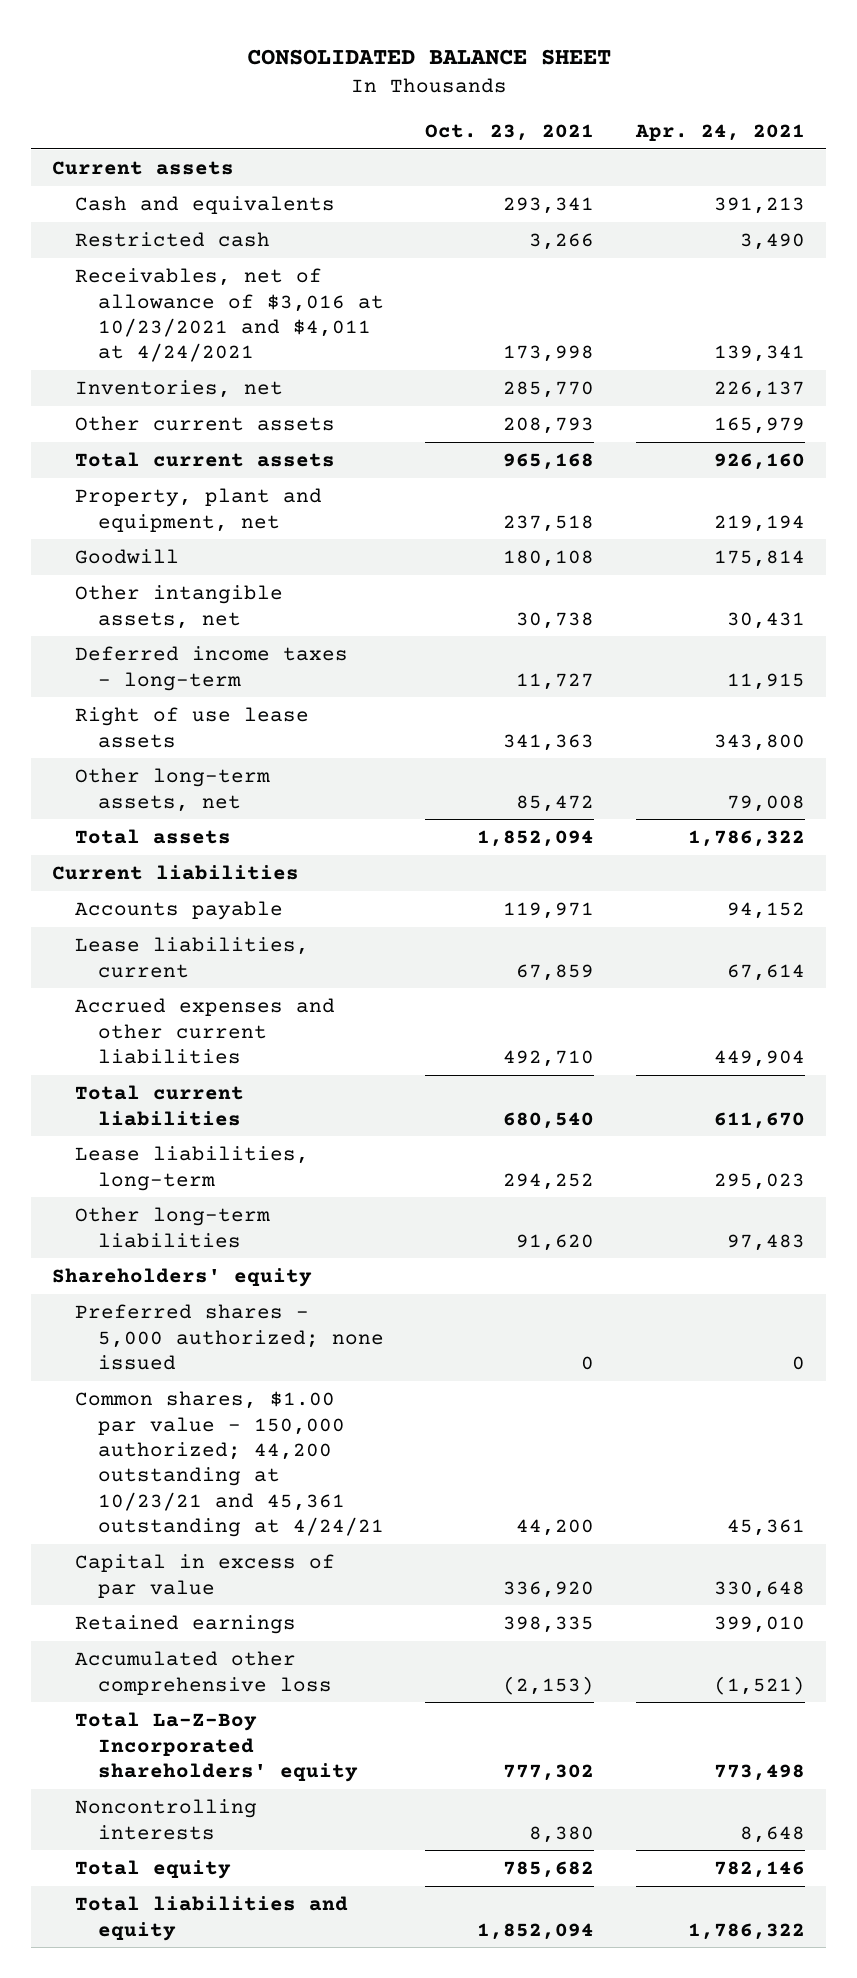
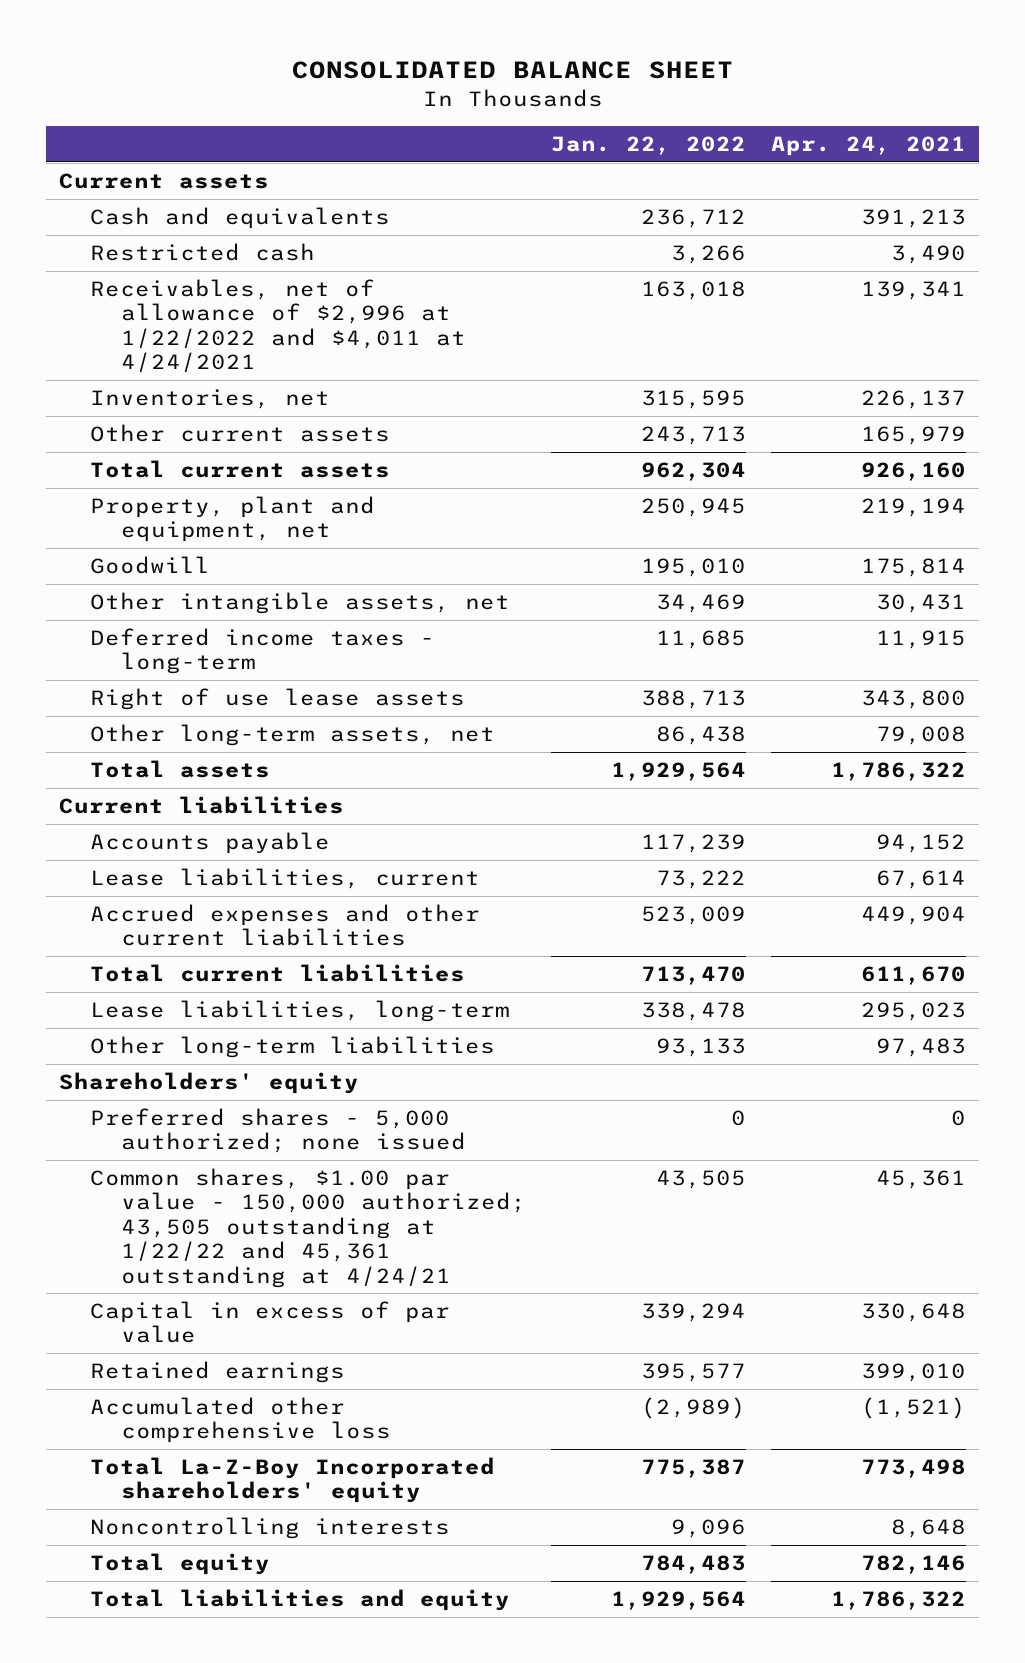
- | Oct. 23, 2021 | Apr. 24, 2021
+ | Jan. 22, 2022 | Apr. 24, 2021
- Receivables, net of allowance of $3,016 at 10/23/2021 and $4,011 at 4/24/2021 | 173,998 | 139,341
+ Receivables, net of allowance of $2,996 at 1/22/2022 and $4,011 at 4/24/2021 | 163,018 | 139,341
- Common shares, $1.00 par value - 150,000 authorized; 44,200 outstanding at 10/23/21 and 45,361 outstanding at 4/24/21 | 44,200 | 45,361
+ Common shares, $1.00 par value - 150,000 authorized; 43,505 outstanding at 1/22/22 and 45,361 outstanding at 4/24/21 | 43,505 | 45,361

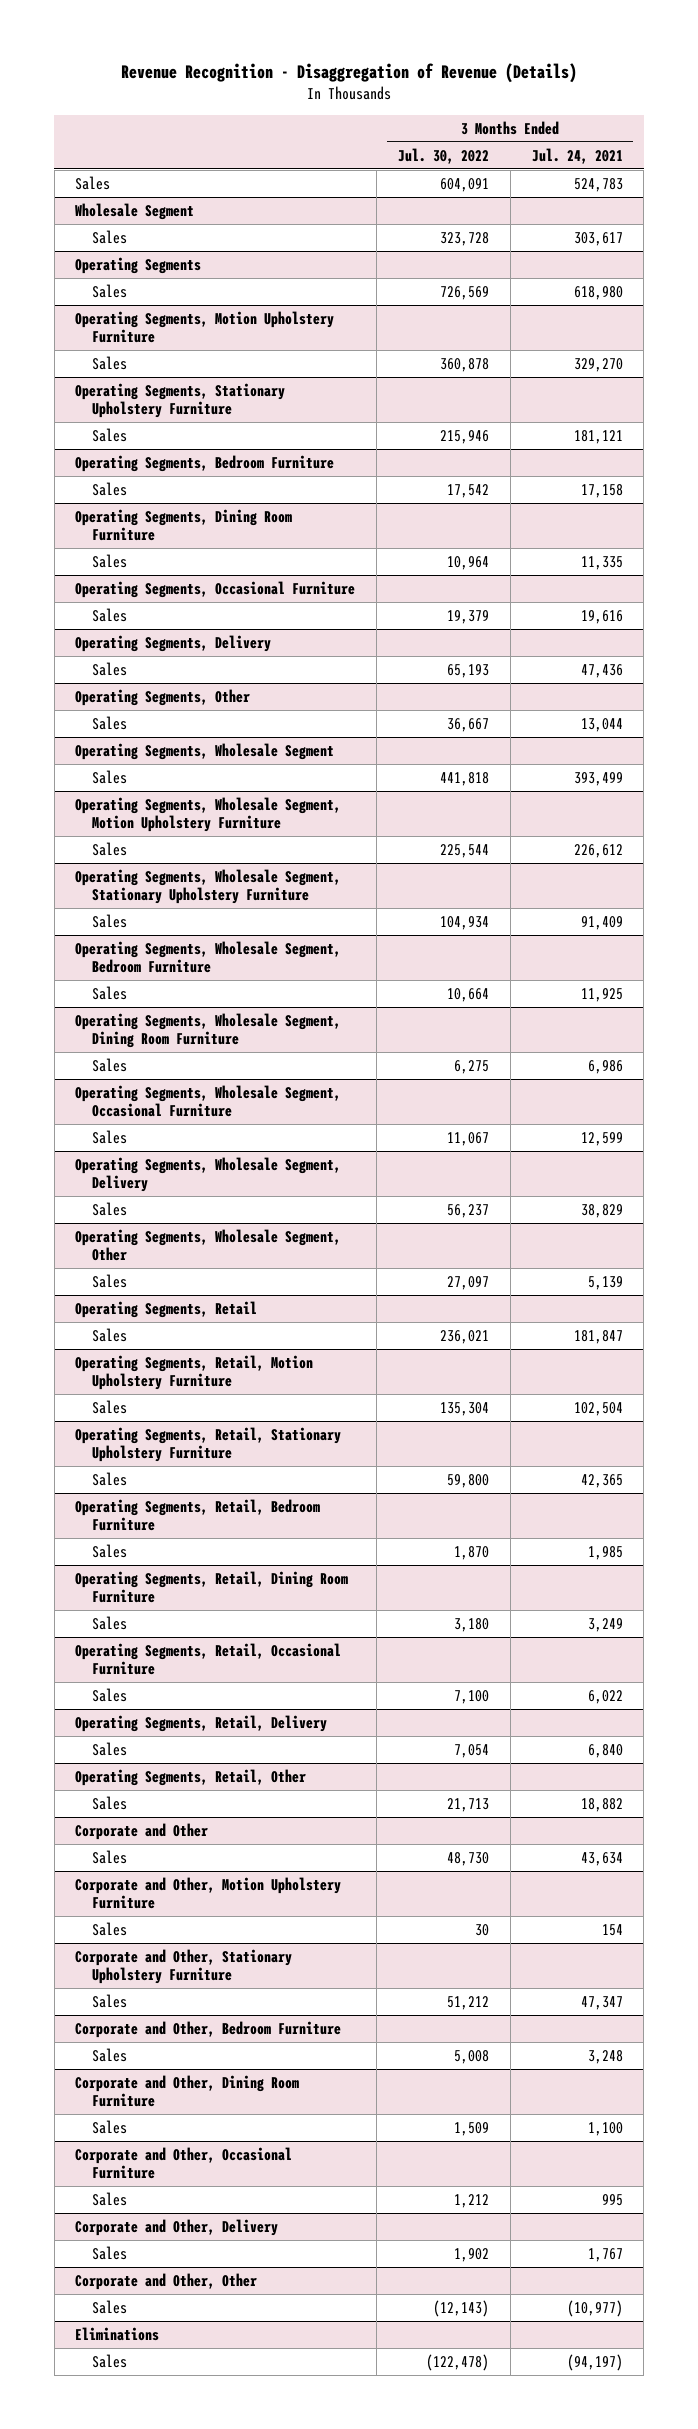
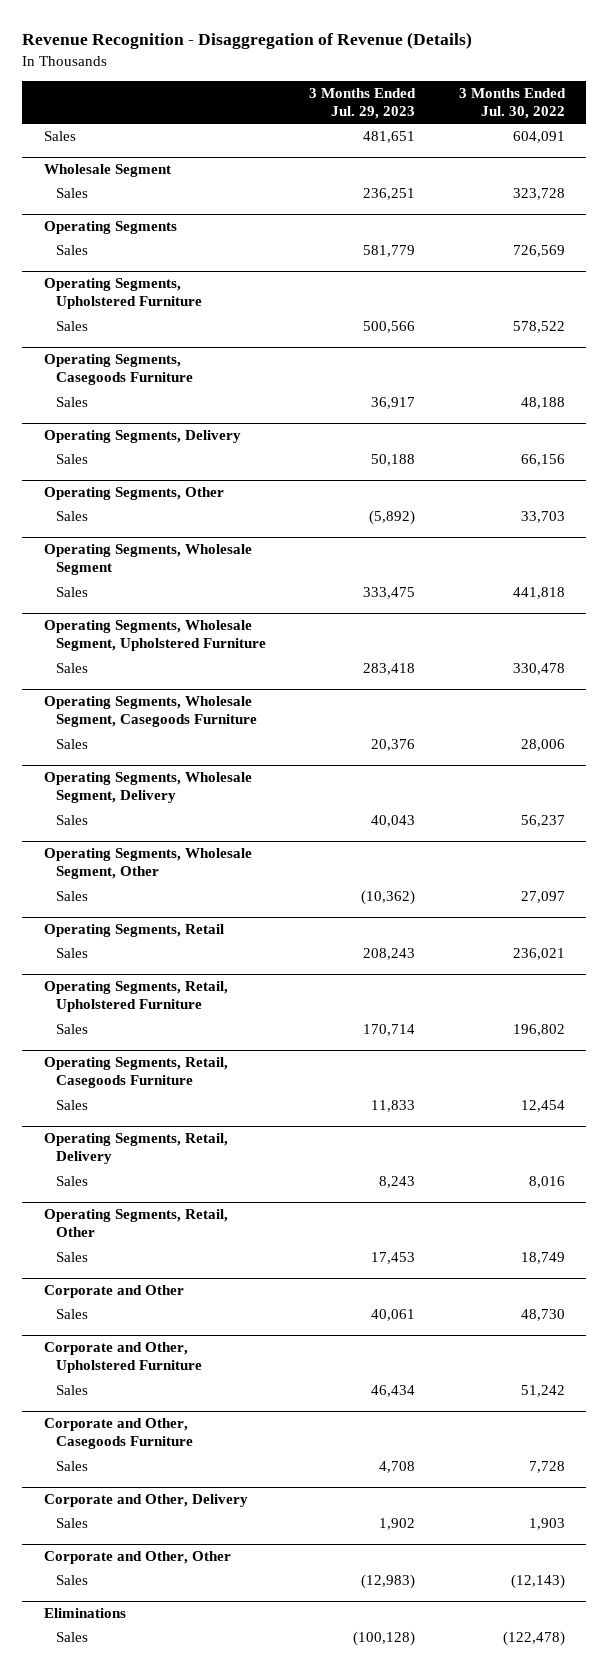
- | 3 Months Ended Jul. 30, 2022 | 3 Months Ended Jul. 24, 2021
+ | 3 Months Ended Jul. 29, 2023 | 3 Months Ended Jul. 30, 2022
- Operating Segments, Motion Upholstery Furniture
- Sales | 360,878 | 329,270
- Operating Segments, Stationary Upholstery Furniture
- Sales | 215,946 | 181,121
- Operating Segments, Bedroom Furniture
- Sales | 17,542 | 17,158
- Operating Segments, Dining Room Furniture
- Sales | 10,964 | 11,335
- Operating Segments, Occasional Furniture
- Sales | 19,379 | 19,616
+ Operating Segments, Upholstered Furniture
+ Sales | 500,566 | 578,522
+ Operating Segments, Casegoods Furniture
+ Sales | 36,917 | 48,188
@ Operating Segments, Delivery
- Sales | 65,193 | 47,436
+ Sales | 50,188 | 66,156
@ Operating Segments, Other
- Sales | 36,667 | 13,044
+ Sales | (5,892) | 33,703
- Operating Segments, Wholesale Segment, Motion Upholstery Furniture
- Sales | 225,544 | 226,612
- Operating Segments, Wholesale Segment, Stationary Upholstery Furniture
- Sales | 104,934 | 91,409
- Operating Segments, Wholesale Segment, Bedroom Furniture
- Sales | 10,664 | 11,925
- Operating Segments, Wholesale Segment, Dining Room Furniture
- Sales | 6,275 | 6,986
- Operating Segments, Wholesale Segment, Occasional Furniture
- Sales | 11,067 | 12,599
+ Operating Segments, Wholesale Segment, Upholstered Furniture
+ Sales | 283,418 | 330,478
+ Operating Segments, Wholesale Segment, Casegoods Furniture
+ Sales | 20,376 | 28,006
- Operating Segments, Retail, Motion Upholstery Furniture
- Sales | 135,304 | 102,504
- Operating Segments, Retail, Stationary Upholstery Furniture
- Sales | 59,800 | 42,365
- Operating Segments, Retail, Bedroom Furniture
- Sales | 1,870 | 1,985
- Operating Segments, Retail, Dining Room Furniture
- Sales | 3,180 | 3,249
- Operating Segments, Retail, Occasional Furniture
- Sales | 7,100 | 6,022
+ Operating Segments, Retail, Upholstered Furniture
+ Sales | 170,714 | 196,802
+ Operating Segments, Retail, Casegoods Furniture
+ Sales | 11,833 | 12,454
@ Operating Segments, Retail, Delivery
- Sales | 7,054 | 6,840
+ Sales | 8,243 | 8,016
@ Operating Segments, Retail, Other
- Sales | 21,713 | 18,882
+ Sales | 17,453 | 18,749
- Corporate and Other, Motion Upholstery Furniture
- Sales | 30 | 154
- Corporate and Other, Stationary Upholstery Furniture
- Sales | 51,212 | 47,347
- Corporate and Other, Bedroom Furniture
- Sales | 5,008 | 3,248
- Corporate and Other, Dining Room Furniture
- Sales | 1,509 | 1,100
- Corporate and Other, Occasional Furniture
- Sales | 1,212 | 995
+ Corporate and Other, Upholstered Furniture
+ Sales | 46,434 | 51,242
+ Corporate and Other, Casegoods Furniture
+ Sales | 4,708 | 7,728
@ Corporate and Other, Delivery
- Sales | 1,902 | 1,767
+ Sales | 1,902 | 1,903

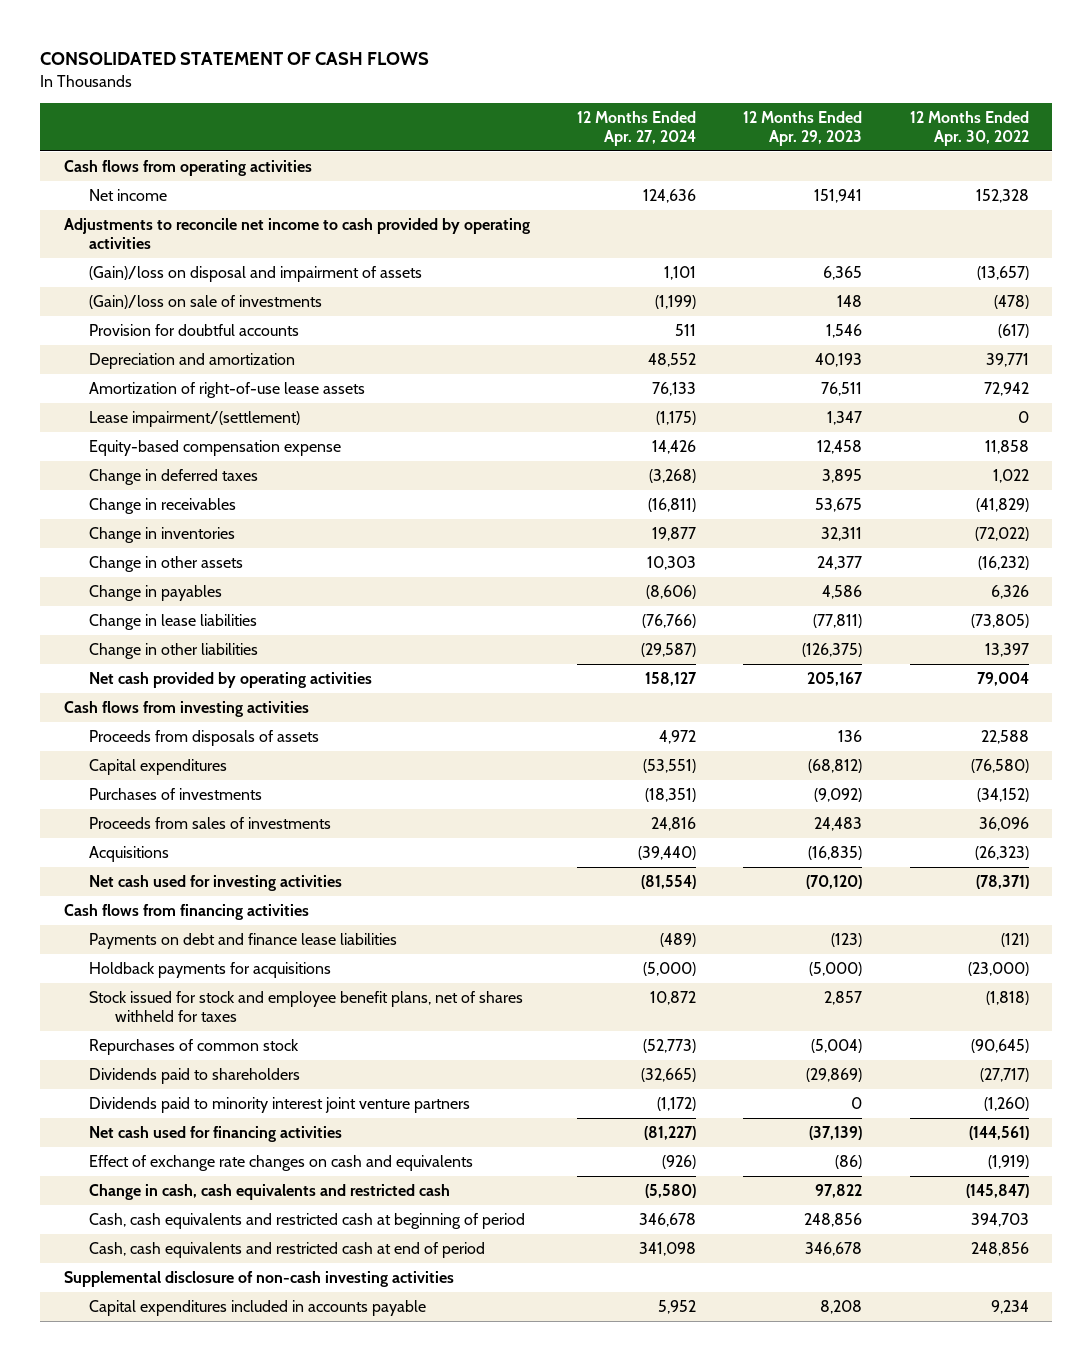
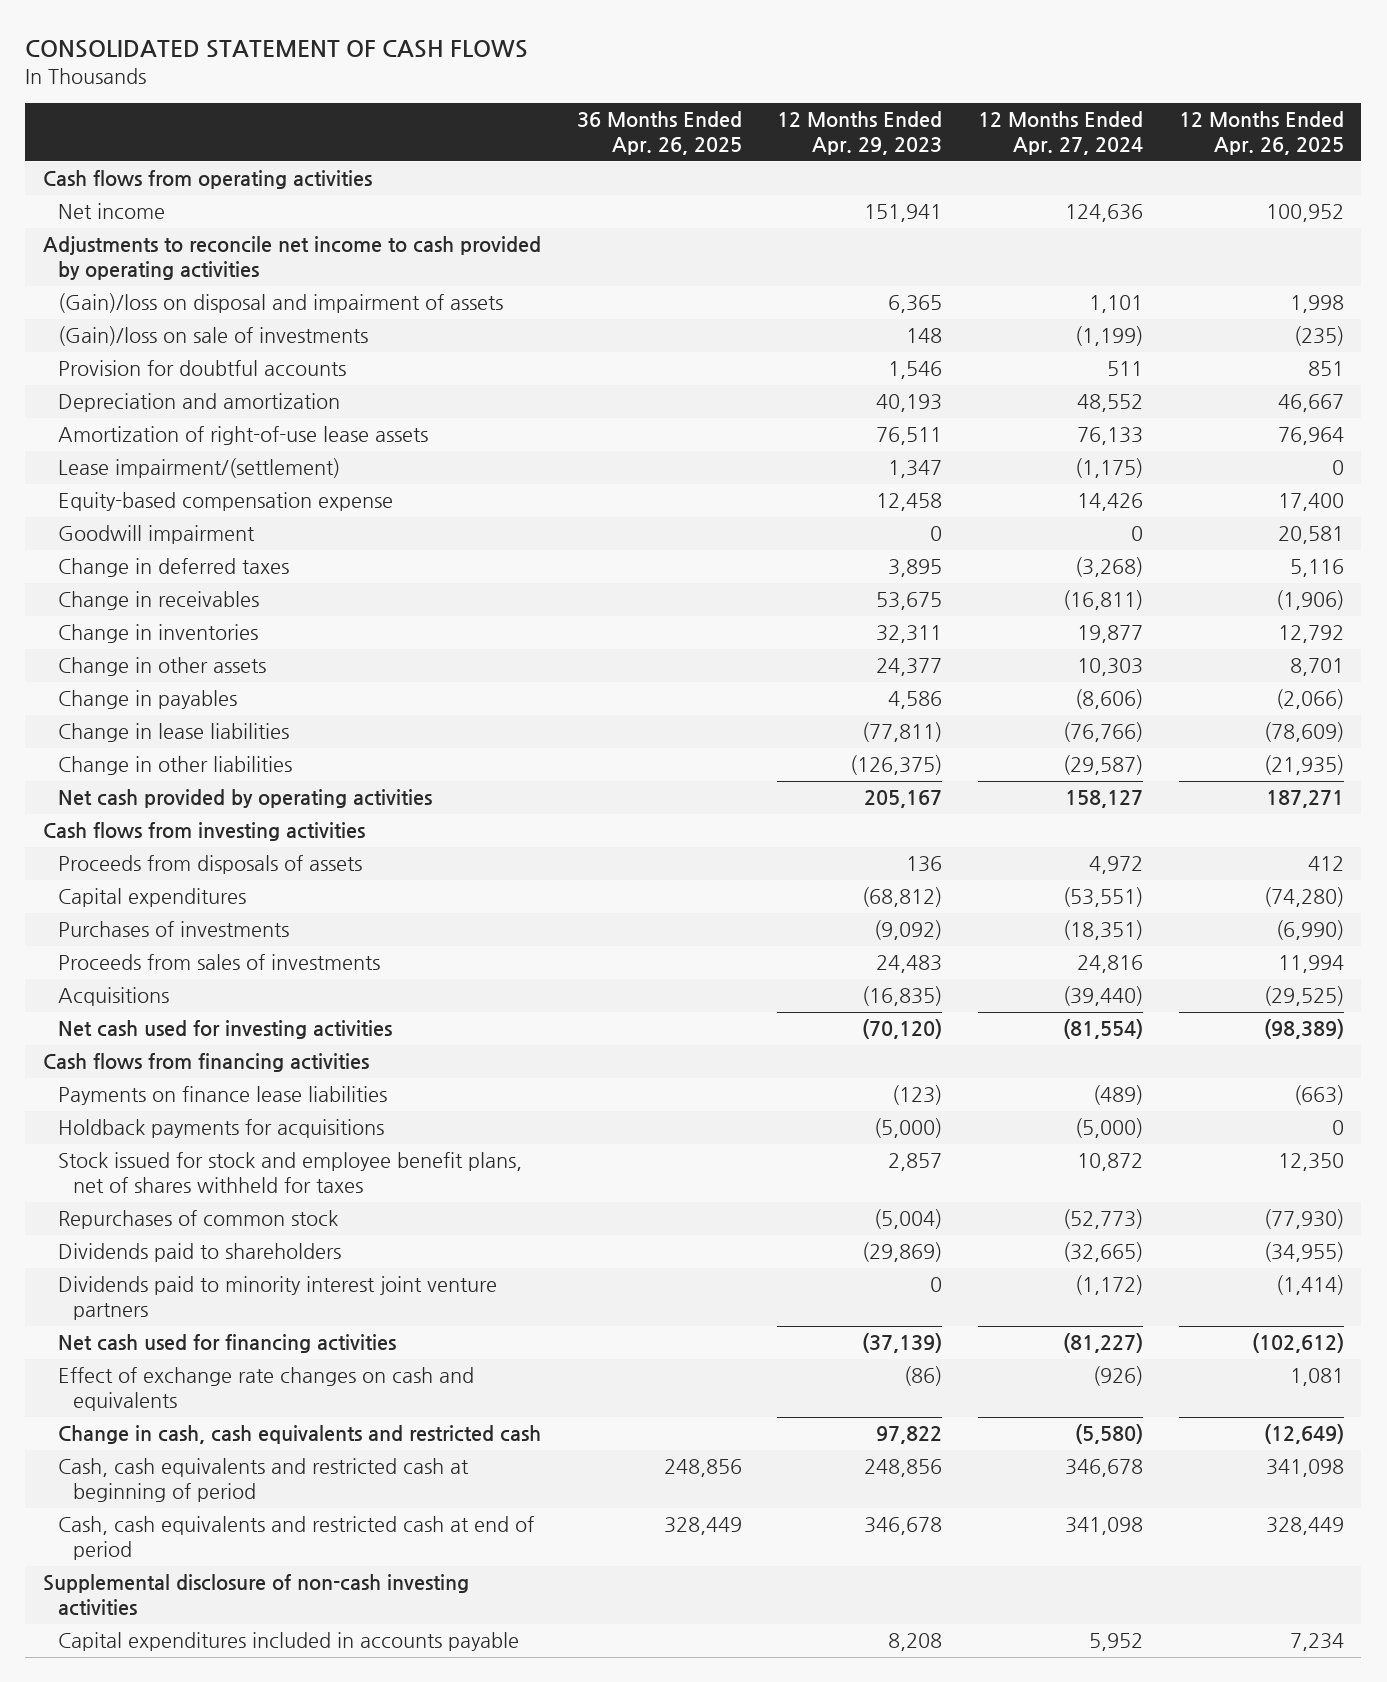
- | 12 Months Ended Apr. 27, 2024 | 12 Months Ended Apr. 29, 2023 | 12 Months Ended Apr. 30, 2022
+ | 36 Months Ended Apr. 26, 2025 | 12 Months Ended Apr. 29, 2023 | 12 Months Ended Apr. 27, 2024 | 12 Months Ended Apr. 26, 2025
+ Goodwill impairment | | 0 | 0 | 20,581
- Payments on debt and finance lease liabilities | (489) | (123) | (121)
+ Payments on finance lease liabilities | | (123) | (489) | (663)

